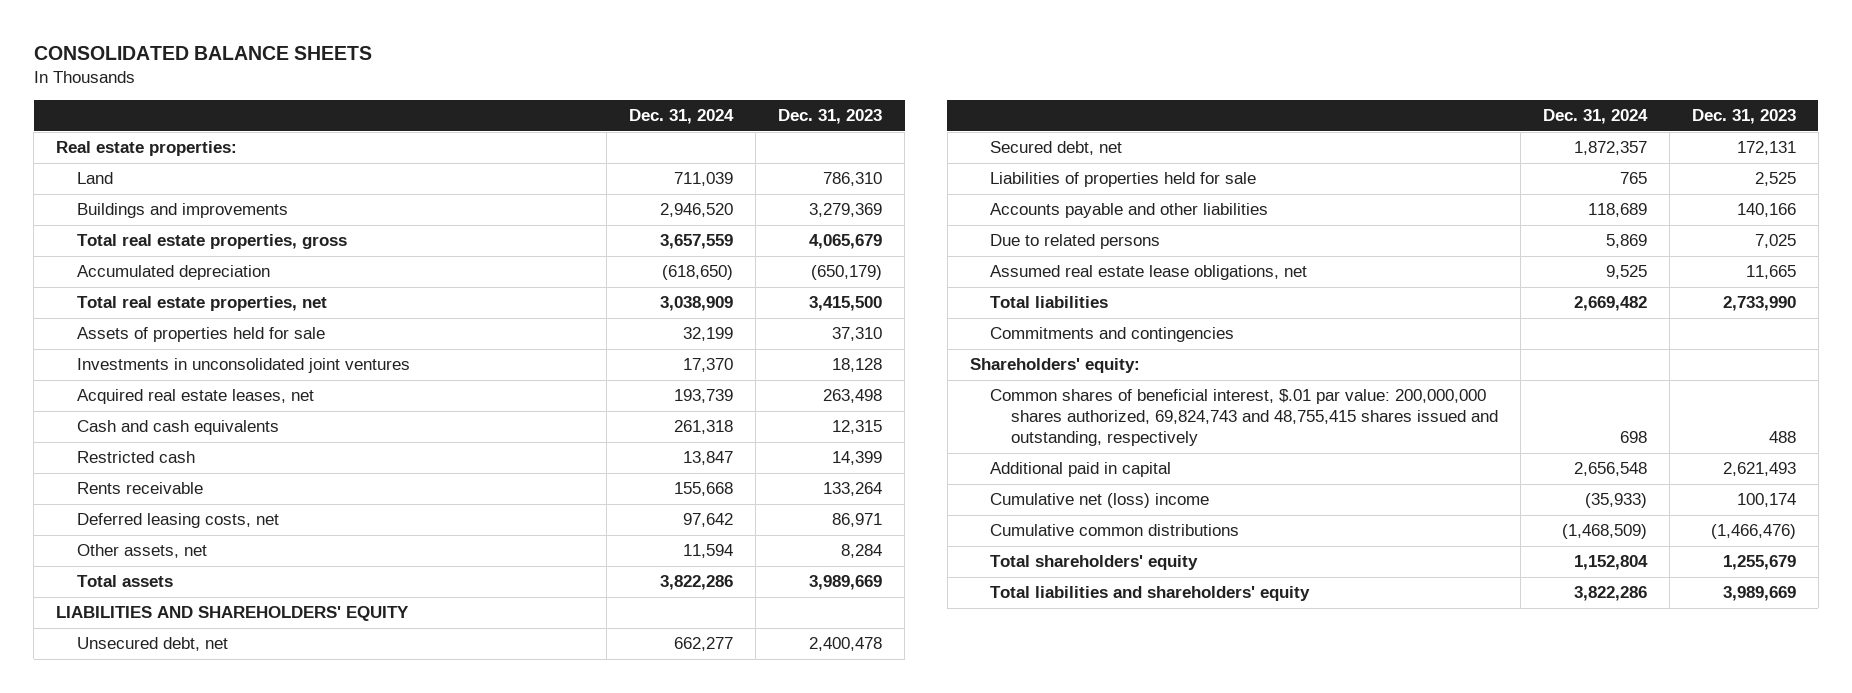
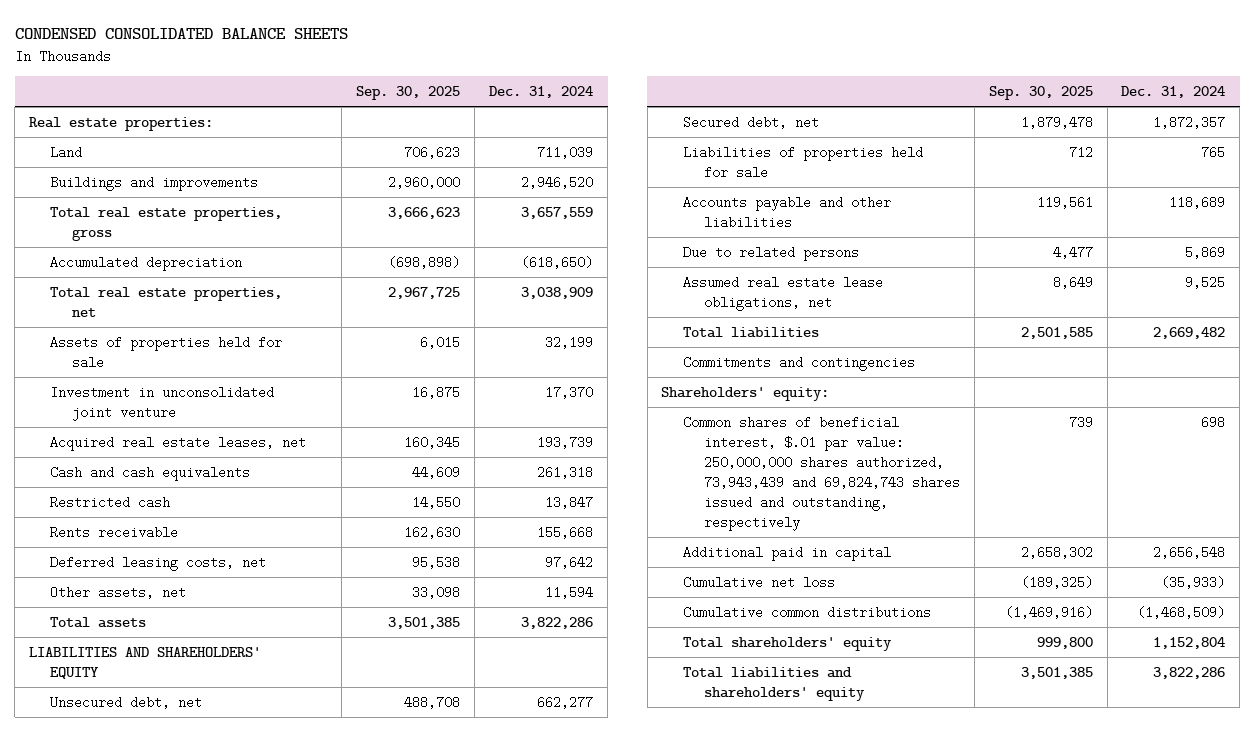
- CONSOLIDATED BALANCE SHEETS
+ CONDENSED CONSOLIDATED BALANCE SHEETS
- | Dec. 31, 2024 | Dec. 31, 2023
+ | Sep. 30, 2025 | Dec. 31, 2024
- Investments in unconsolidated joint ventures | 17,370 | 18,128
+ Investment in unconsolidated joint venture | 16,875 | 17,370
- Common shares of beneficial interest, $.01 par value: 200,000,000 shares authorized, 69,824,743 and 48,755,415 shares issued and outstanding, respectively | 698 | 488
+ Common shares of beneficial interest, $.01 par value: 250,000,000 shares authorized, 73,943,439 and 69,824,743 shares issued and outstanding, respectively | 739 | 698
- Cumulative net (loss) income | (35,933) | 100,174
+ Cumulative net loss | (189,325) | (35,933)

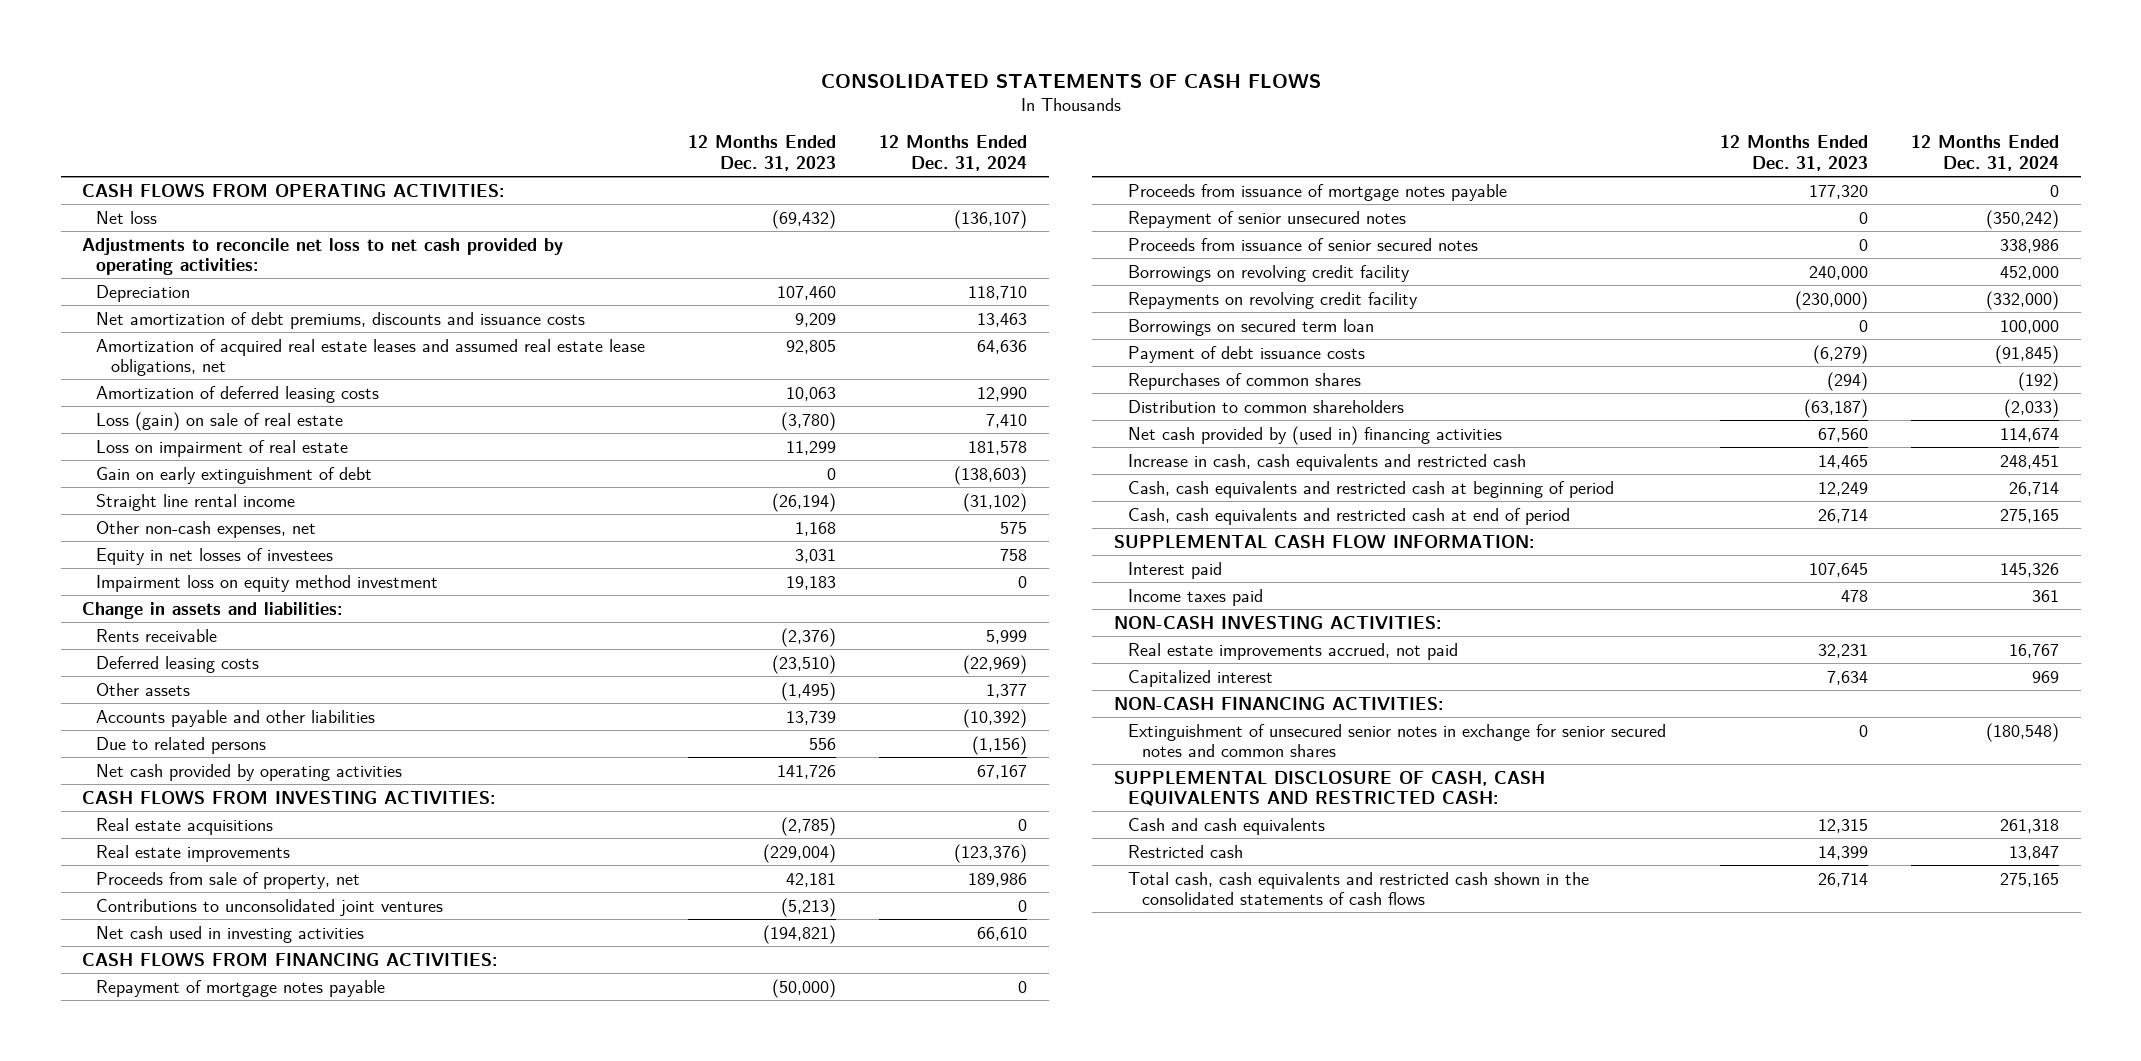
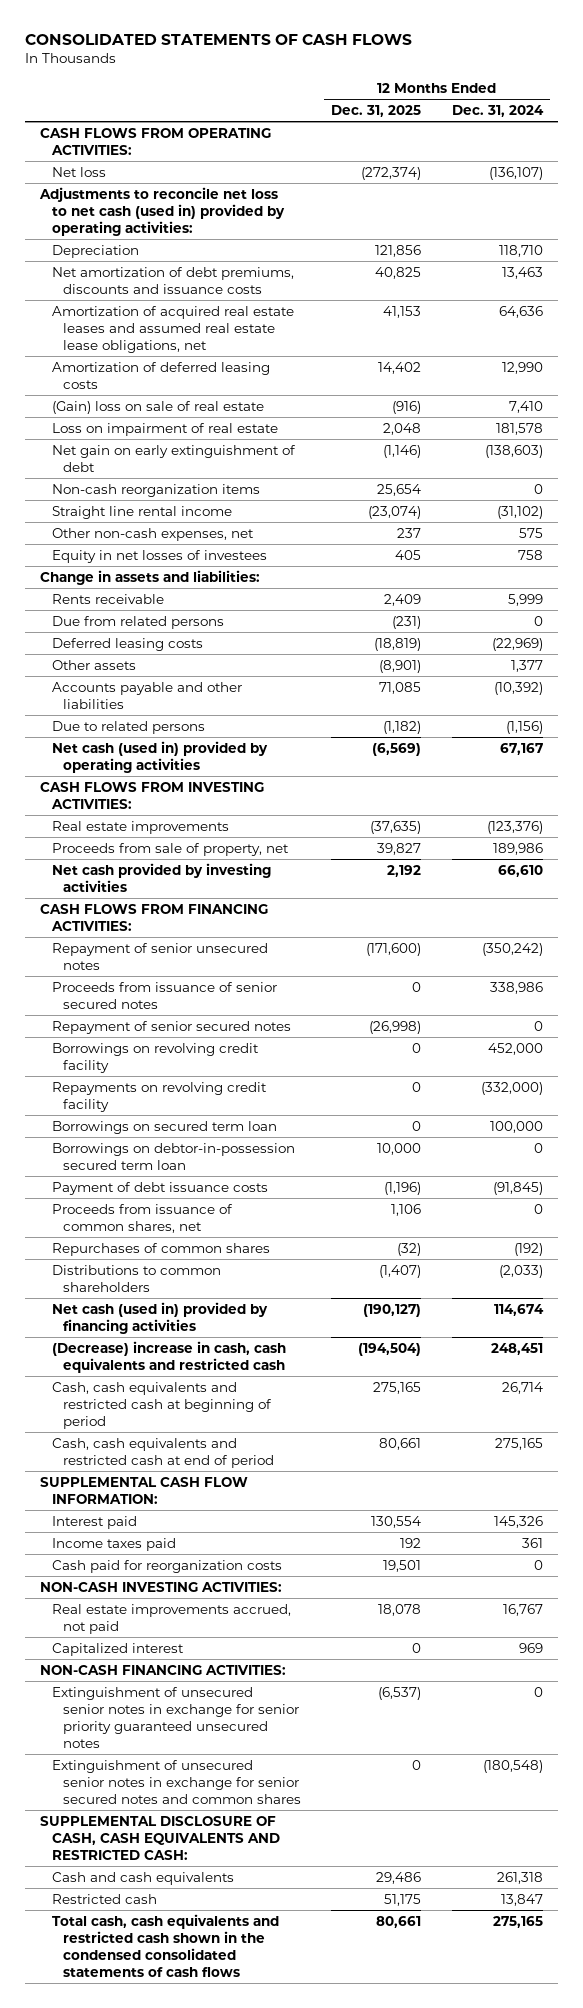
- | 12 Months Ended Dec. 31, 2023 | 12 Months Ended Dec. 31, 2024
+ | 12 Months Ended Dec. 31, 2025 | 12 Months Ended Dec. 31, 2024
- Adjustments to reconcile net loss to net cash provided by operating activities:
+ Adjustments to reconcile net loss to net cash (used in) provided by operating activities:
- Loss (gain) on sale of real estate | (3,780) | 7,410
+ (Gain) loss on sale of real estate | (916) | 7,410
- Gain on early extinguishment of debt | 0 | (138,603)
+ Net gain on early extinguishment of debt | (1,146) | (138,603)
+ Non-cash reorganization items | 25,654 | 0
- Impairment loss on equity method investment | 19,183 | 0
+ Due from related persons | (231) | 0
- Net cash provided by operating activities | 141,726 | 67,167
+ Net cash (used in) provided by operating activities | (6,569) | 67,167
- Real estate acquisitions | (2,785) | 0
- Contributions to unconsolidated joint ventures | (5,213) | 0
- Net cash used in investing activities | (194,821) | 66,610
+ Net cash provided by investing activities | 2,192 | 66,610
- Repayment of mortgage notes payable | (50,000) | 0
- Proceeds from issuance of mortgage notes payable | 177,320 | 0
+ Repayment of senior secured notes | (26,998) | 0
+ Borrowings on debtor-in-possession secured term loan | 10,000 | 0
+ Proceeds from issuance of common shares, net | 1,106 | 0
- Distribution to common shareholders | (63,187) | (2,033)
- Net cash provided by (used in) financing activities | 67,560 | 114,674
- Increase in cash, cash equivalents and restricted cash | 14,465 | 248,451
+ Distributions to common shareholders | (1,407) | (2,033)
+ Net cash (used in) provided by financing activities | (190,127) | 114,674
+ (Decrease) increase in cash, cash equivalents and restricted cash | (194,504) | 248,451
+ Cash paid for reorganization costs | 19,501 | 0
+ Extinguishment of unsecured senior notes in exchange for senior priority guaranteed unsecured notes | (6,537) | 0
- Total cash, cash equivalents and restricted cash shown in the consolidated statements of cash flows | 26,714 | 275,165
+ Total cash, cash equivalents and restricted cash shown in the condensed consolidated statements of cash flows | 80,661 | 275,165

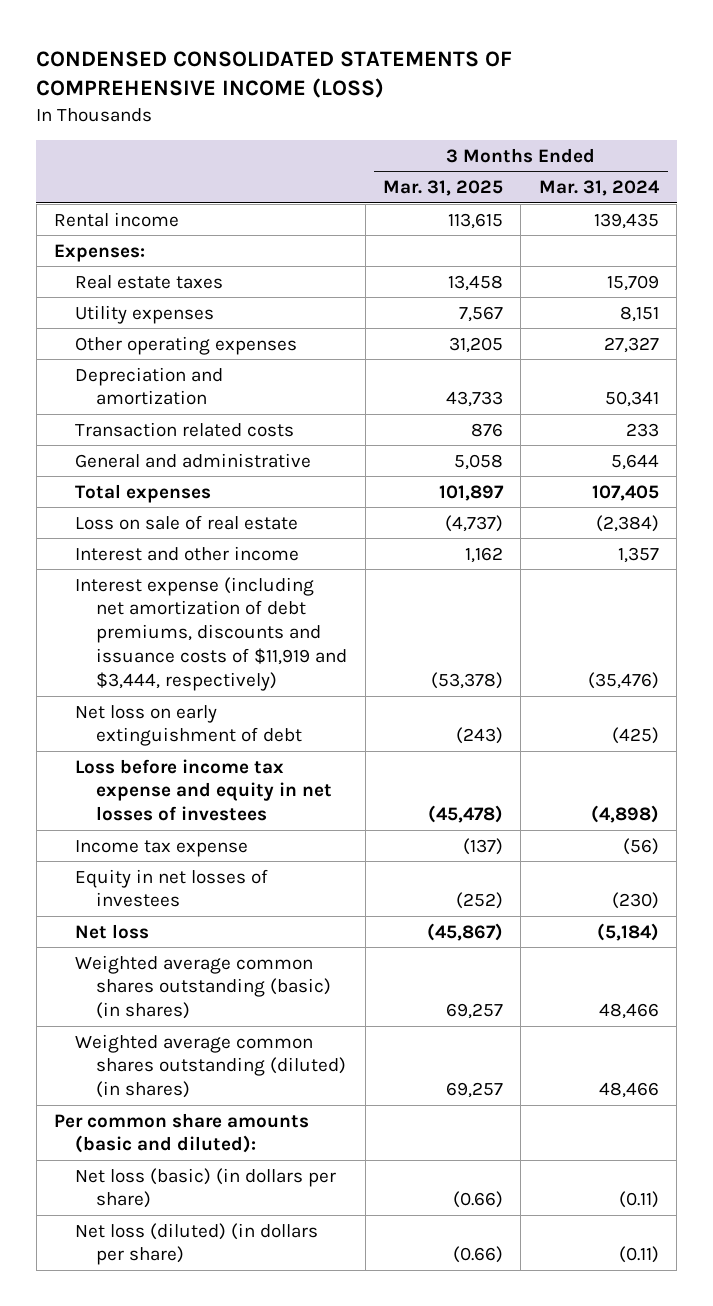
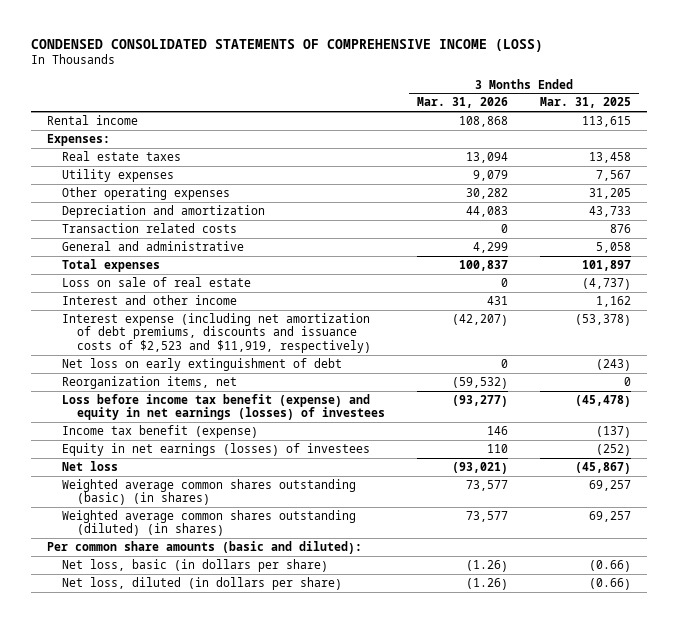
- | 3 Months Ended Mar. 31, 2025 | 3 Months Ended Mar. 31, 2024
+ | 3 Months Ended Mar. 31, 2026 | 3 Months Ended Mar. 31, 2025
- Interest expense (including net amortization of debt premiums, discounts and issuance costs of $11,919 and $3,444, respectively) | (53,378) | (35,476)
+ Interest expense (including net amortization of debt premiums, discounts and issuance costs of $2,523 and $11,919, respectively) | (42,207) | (53,378)
- Loss before income tax expense and equity in net losses of investees | (45,478) | (4,898)
- Income tax expense | (137) | (56)
- Equity in net losses of investees | (252) | (230)
+ Reorganization items, net | (59,532) | 0
+ Loss before income tax benefit (expense) and equity in net earnings (losses) of investees | (93,277) | (45,478)
+ Income tax benefit (expense) | 146 | (137)
+ Equity in net earnings (losses) of investees | 110 | (252)
- Net loss (basic) (in dollars per share) | (0.66) | (0.11)
- Net loss (diluted) (in dollars per share) | (0.66) | (0.11)
+ Net loss, basic (in dollars per share) | (1.26) | (0.66)
+ Net loss, diluted (in dollars per share) | (1.26) | (0.66)

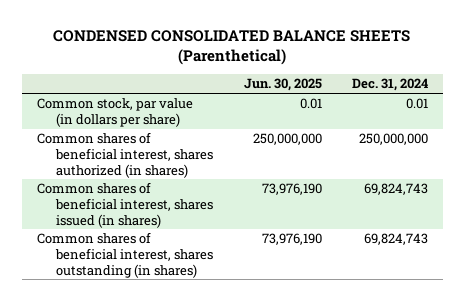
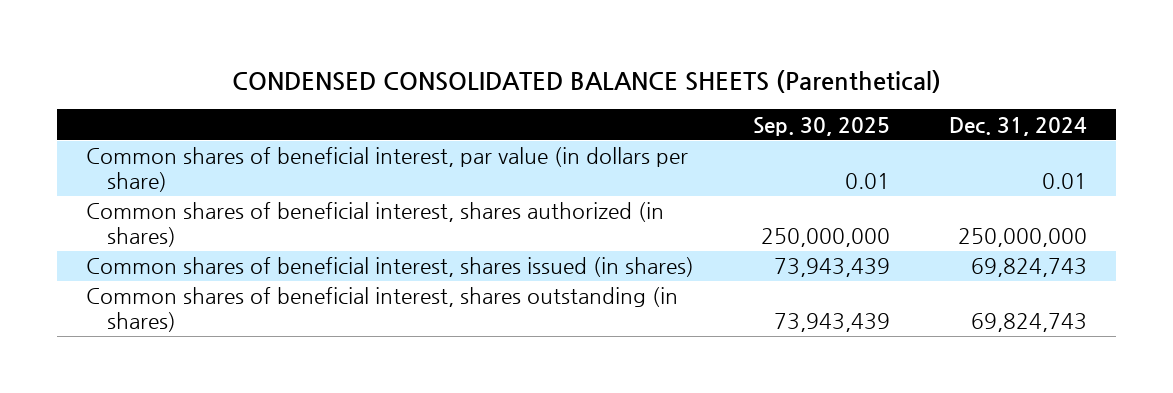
- | Jun. 30, 2025 | Dec. 31, 2024
+ | Sep. 30, 2025 | Dec. 31, 2024
- Common stock, par value (in dollars per share) | 0.01 | 0.01
+ Common shares of beneficial interest, par value (in dollars per share) | 0.01 | 0.01

